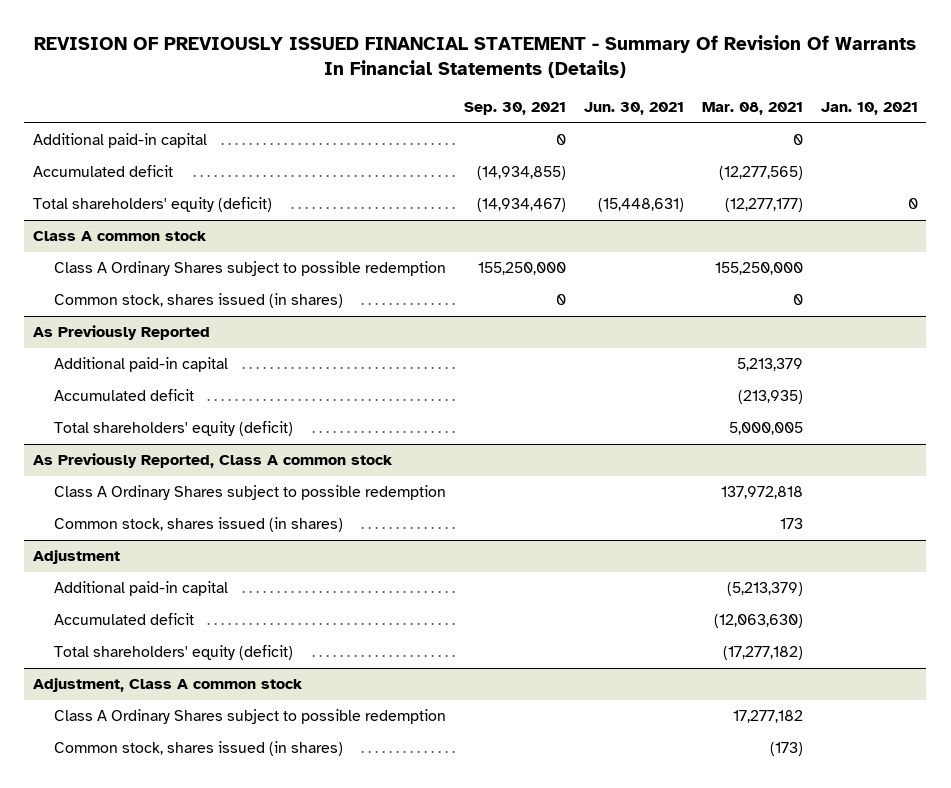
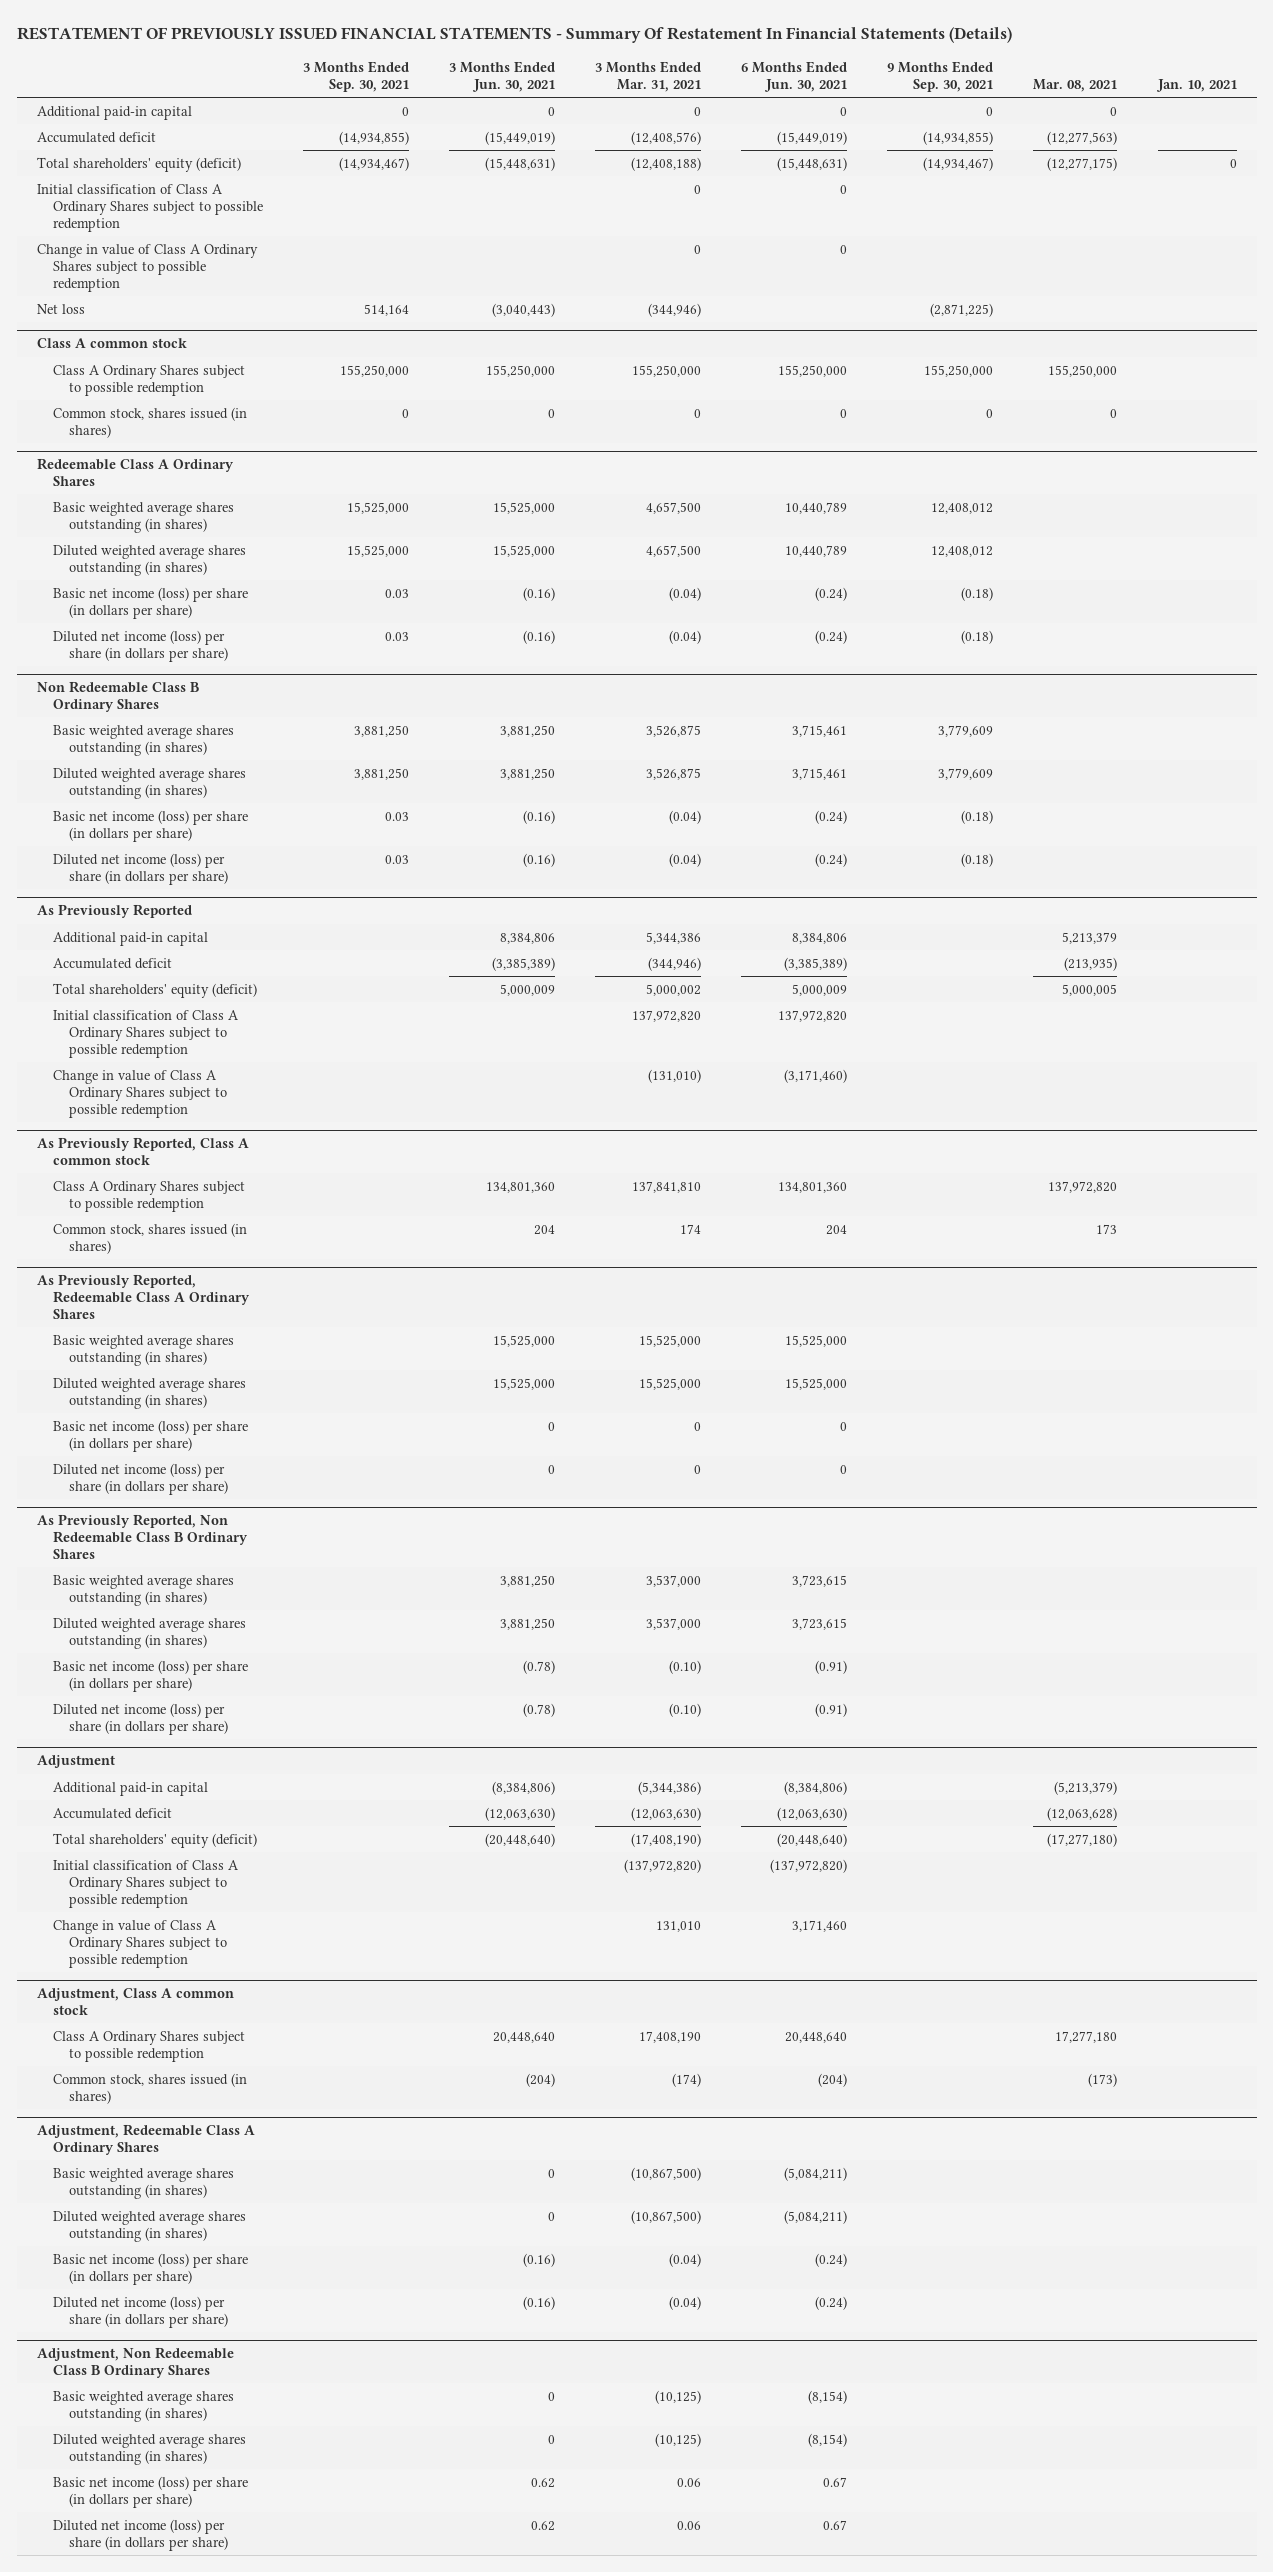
- REVISION OF PREVIOUSLY ISSUED FINANCIAL STATEMENT - Summary Of Revision Of Warrants In Financial Statements (Details)
+ RESTATEMENT OF PREVIOUSLY ISSUED FINANCIAL STATEMENTS - Summary Of Restatement In Financial Statements (Details)
- | Sep. 30, 2021 | Jun. 30, 2021 | Mar. 08, 2021 | Jan. 10, 2021
+ | 3 Months Ended Sep. 30, 2021 | 3 Months Ended Jun. 30, 2021 | 3 Months Ended Mar. 31, 2021 | 6 Months Ended Jun. 30, 2021 | 9 Months Ended Sep. 30, 2021 | Mar. 08, 2021 | Jan. 10, 2021
- Accumulated deficit | (14,934,855) | | (12,277,565) |
- Total shareholders' equity (deficit) | (14,934,467) | (15,448,631) | (12,277,177) | 0
+ Accumulated deficit | (14,934,855) | (15,449,019) | (12,408,576) | (15,449,019) | (14,934,855) | (12,277,563) |
+ Total shareholders' equity (deficit) | (14,934,467) | (15,448,631) | (12,408,188) | (15,448,631) | (14,934,467) | (12,277,175) | 0
+ Initial classification of Class A Ordinary Shares subject to possible redemption | | | 0 | 0 | | |
+ Change in value of Class A Ordinary Shares subject to possible redemption | | | 0 | 0 | | |
+ Net loss | 514,164 | (3,040,443) | (344,946) | | (2,871,225) | |
+ Redeemable Class A Ordinary Shares
+ Basic weighted average shares outstanding (in shares) | 15,525,000 | 15,525,000 | 4,657,500 | 10,440,789 | 12,408,012 | |
+ Diluted weighted average shares outstanding (in shares) | 15,525,000 | 15,525,000 | 4,657,500 | 10,440,789 | 12,408,012 | |
+ Basic net income (loss) per share (in dollars per share) | 0.03 | (0.16) | (0.04) | (0.24) | (0.18) | |
+ Diluted net income (loss) per share (in dollars per share) | 0.03 | (0.16) | (0.04) | (0.24) | (0.18) | |
+ Non Redeemable Class B Ordinary Shares
+ Basic weighted average shares outstanding (in shares) | 3,881,250 | 3,881,250 | 3,526,875 | 3,715,461 | 3,779,609 | |
+ Diluted weighted average shares outstanding (in shares) | 3,881,250 | 3,881,250 | 3,526,875 | 3,715,461 | 3,779,609 | |
+ Basic net income (loss) per share (in dollars per share) | 0.03 | (0.16) | (0.04) | (0.24) | (0.18) | |
+ Diluted net income (loss) per share (in dollars per share) | 0.03 | (0.16) | (0.04) | (0.24) | (0.18) | |
@ As Previously Reported
+ Initial classification of Class A Ordinary Shares subject to possible redemption | | | 137,972,820 | 137,972,820 | | |
+ Change in value of Class A Ordinary Shares subject to possible redemption | | | (131,010) | (3,171,460) | | |
@ As Previously Reported, Class A common stock
- Class A Ordinary Shares subject to possible redemption | | | 137,972,818 |
+ Class A Ordinary Shares subject to possible redemption | | 134,801,360 | 137,841,810 | 134,801,360 | | 137,972,820 |
+ As Previously Reported, Redeemable Class A Ordinary Shares
+ Basic weighted average shares outstanding (in shares) | | 15,525,000 | 15,525,000 | 15,525,000 | | |
+ Diluted weighted average shares outstanding (in shares) | | 15,525,000 | 15,525,000 | 15,525,000 | | |
+ Basic net income (loss) per share (in dollars per share) | | 0 | 0 | 0 | | |
+ Diluted net income (loss) per share (in dollars per share) | | 0 | 0 | 0 | | |
+ As Previously Reported, Non Redeemable Class B Ordinary Shares
+ Basic weighted average shares outstanding (in shares) | | 3,881,250 | 3,537,000 | 3,723,615 | | |
+ Diluted weighted average shares outstanding (in shares) | | 3,881,250 | 3,537,000 | 3,723,615 | | |
+ Basic net income (loss) per share (in dollars per share) | | (0.78) | (0.10) | (0.91) | | |
+ Diluted net income (loss) per share (in dollars per share) | | (0.78) | (0.10) | (0.91) | | |
@ Adjustment
- Accumulated deficit | | | (12,063,630) |
- Total shareholders' equity (deficit) | | | (17,277,182) |
+ Accumulated deficit | | (12,063,630) | (12,063,630) | (12,063,630) | | (12,063,628) |
+ Total shareholders' equity (deficit) | | (20,448,640) | (17,408,190) | (20,448,640) | | (17,277,180) |
+ Initial classification of Class A Ordinary Shares subject to possible redemption | | | (137,972,820) | (137,972,820) | | |
+ Change in value of Class A Ordinary Shares subject to possible redemption | | | 131,010 | 3,171,460 | | |
@ Adjustment, Class A common stock
- Class A Ordinary Shares subject to possible redemption | | | 17,277,182 |
+ Class A Ordinary Shares subject to possible redemption | | 20,448,640 | 17,408,190 | 20,448,640 | | 17,277,180 |
+ Adjustment, Redeemable Class A Ordinary Shares
+ Basic weighted average shares outstanding (in shares) | | 0 | (10,867,500) | (5,084,211) | | |
+ Diluted weighted average shares outstanding (in shares) | | 0 | (10,867,500) | (5,084,211) | | |
+ Basic net income (loss) per share (in dollars per share) | | (0.16) | (0.04) | (0.24) | | |
+ Diluted net income (loss) per share (in dollars per share) | | (0.16) | (0.04) | (0.24) | | |
+ Adjustment, Non Redeemable Class B Ordinary Shares
+ Basic weighted average shares outstanding (in shares) | | 0 | (10,125) | (8,154) | | |
+ Diluted weighted average shares outstanding (in shares) | | 0 | (10,125) | (8,154) | | |
+ Basic net income (loss) per share (in dollars per share) | | 0.62 | 0.06 | 0.67 | | |
+ Diluted net income (loss) per share (in dollars per share) | | 0.62 | 0.06 | 0.67 | | |

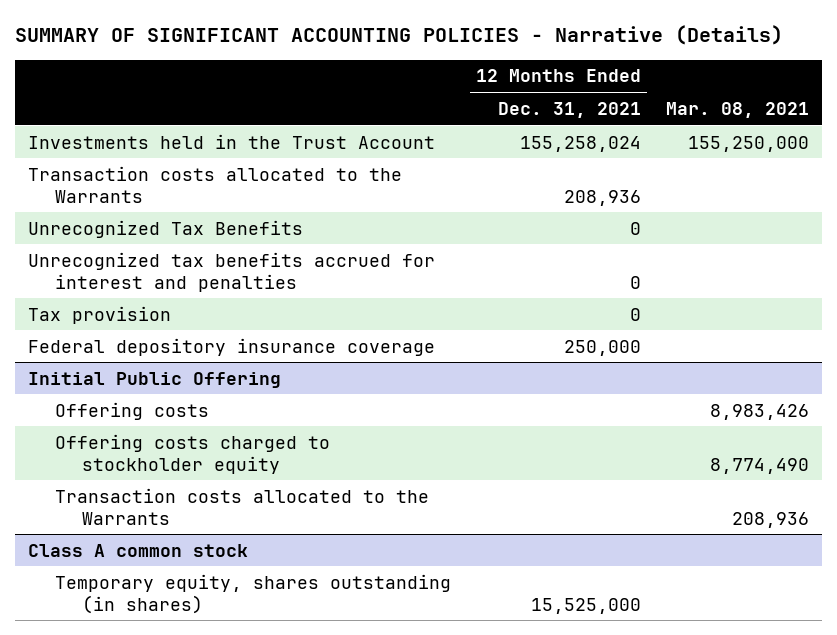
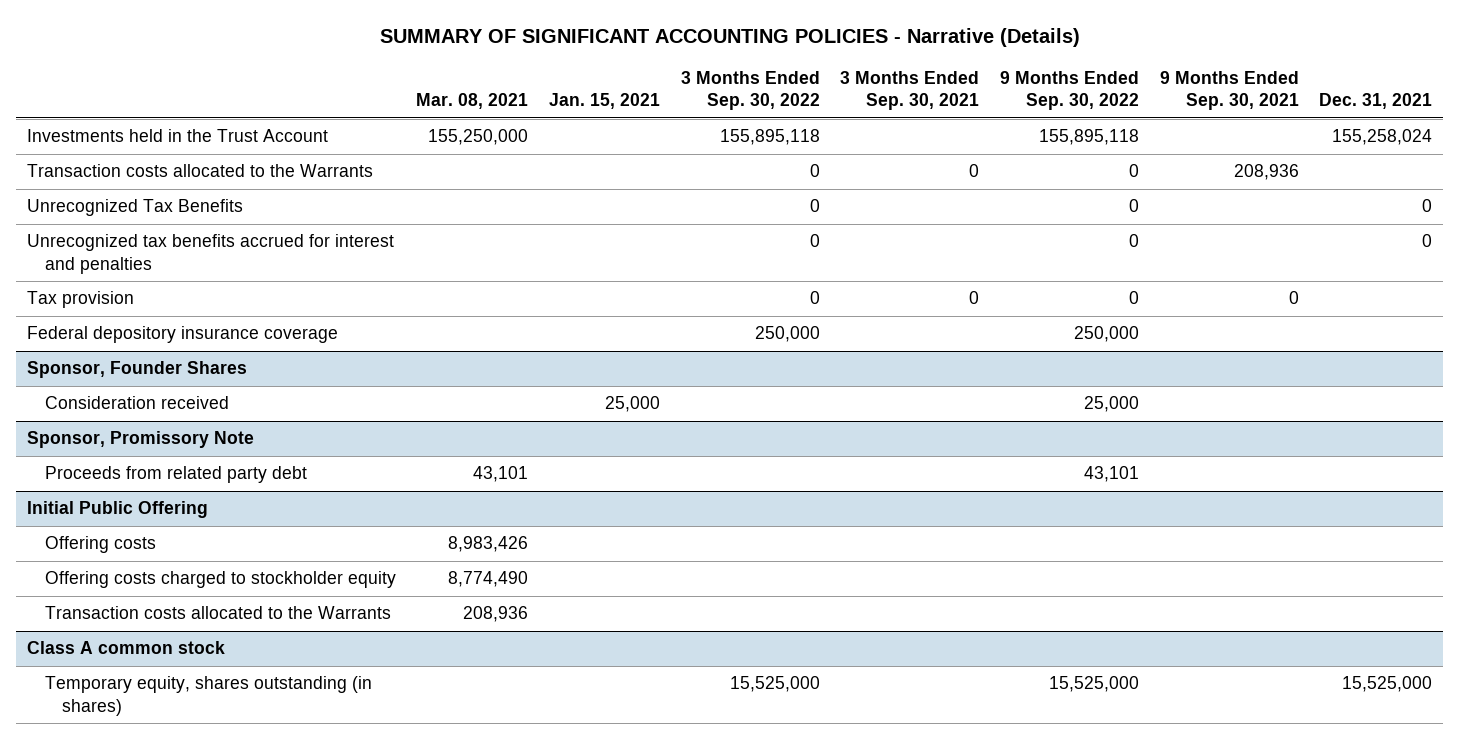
- | 12 Months Ended Dec. 31, 2021 | Mar. 08, 2021
+ | Mar. 08, 2021 | Jan. 15, 2021 | 3 Months Ended Sep. 30, 2022 | 3 Months Ended Sep. 30, 2021 | 9 Months Ended Sep. 30, 2022 | 9 Months Ended Sep. 30, 2021 | Dec. 31, 2021
+ Sponsor, Founder Shares
+ Consideration received | | 25,000 | | | 25,000 | |
+ Sponsor, Promissory Note
+ Proceeds from related party debt | 43,101 | | | | 43,101 | |

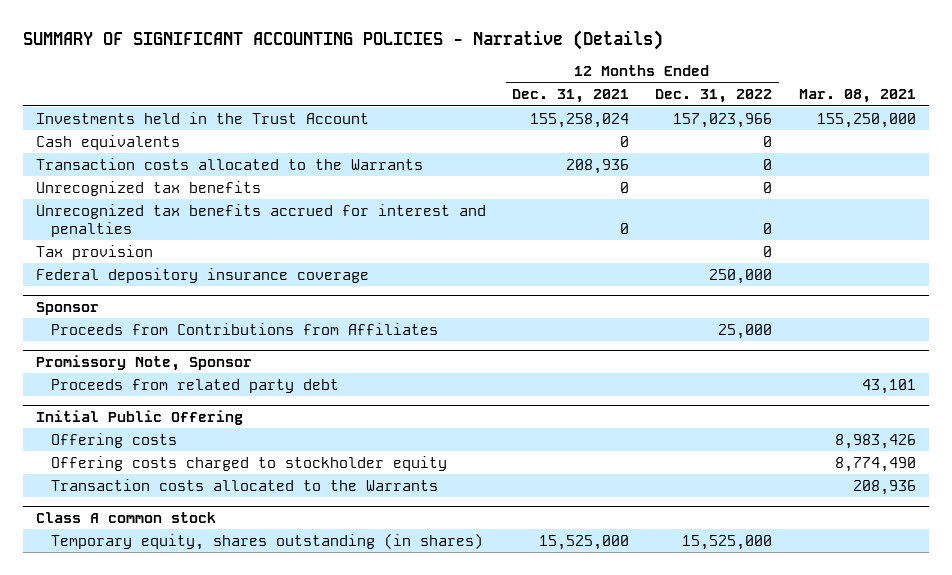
- | Mar. 08, 2021 | Jan. 15, 2021 | 3 Months Ended Sep. 30, 2022 | 3 Months Ended Sep. 30, 2021 | 9 Months Ended Sep. 30, 2022 | 9 Months Ended Sep. 30, 2021 | Dec. 31, 2021
+ | 12 Months Ended Dec. 31, 2021 | 12 Months Ended Dec. 31, 2022 | Mar. 08, 2021
+ Cash equivalents | 0 | 0 |
- Unrecognized Tax Benefits | | | 0 | | 0 | | 0
+ Unrecognized tax benefits | 0 | 0 |
- Sponsor, Founder Shares
- Consideration received | | 25,000 | | | 25,000 | |
- Sponsor, Promissory Note
+ Sponsor
+ Proceeds from Contributions from Affiliates | | 25,000 |
+ Promissory Note, Sponsor

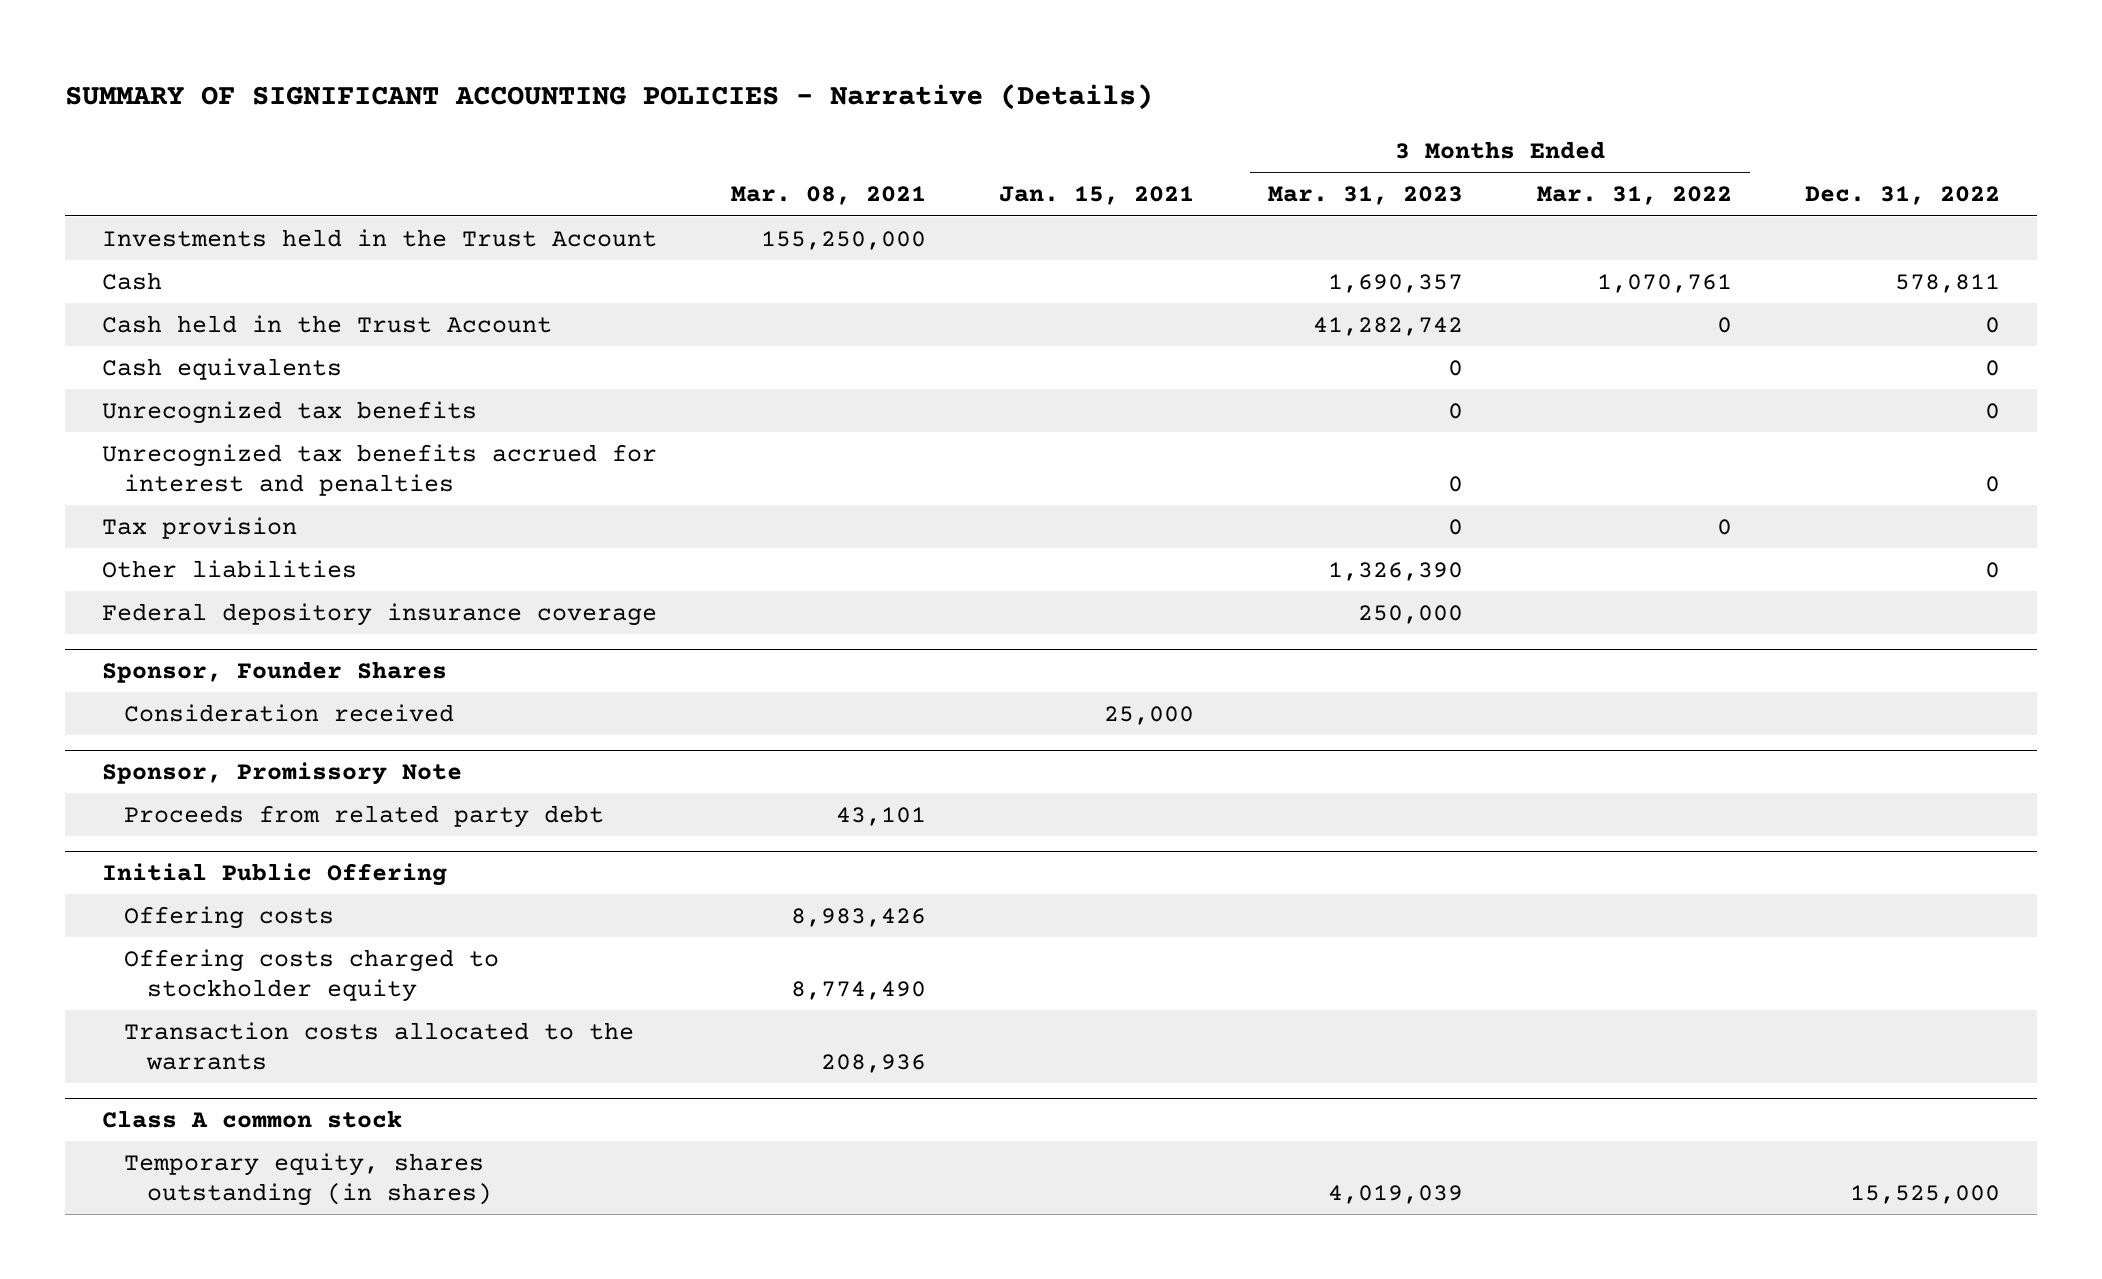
- | 12 Months Ended Dec. 31, 2021 | 12 Months Ended Dec. 31, 2022 | Mar. 08, 2021
+ | Mar. 08, 2021 | Jan. 15, 2021 | 3 Months Ended Mar. 31, 2023 | 3 Months Ended Mar. 31, 2022 | Dec. 31, 2022
+ Cash | | | 1,690,357 | 1,070,761 | 578,811
+ Cash held in the Trust Account | | | 41,282,742 | 0 | 0
- Transaction costs allocated to the Warrants | 208,936 | 0 |
+ Other liabilities | | | 1,326,390 | | 0
- Sponsor
- Proceeds from Contributions from Affiliates | | 25,000 |
- Promissory Note, Sponsor
+ Sponsor, Founder Shares
+ Consideration received | | 25,000 | | |
+ Sponsor, Promissory Note
@ Initial Public Offering
- Transaction costs allocated to the Warrants | | | 208,936
+ Transaction costs allocated to the warrants | 208,936 | | | |

